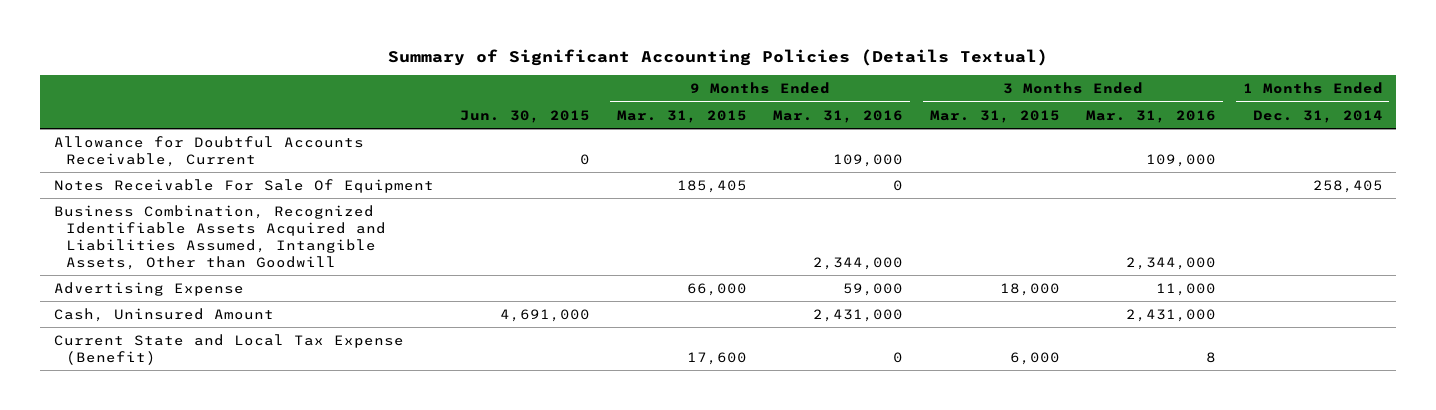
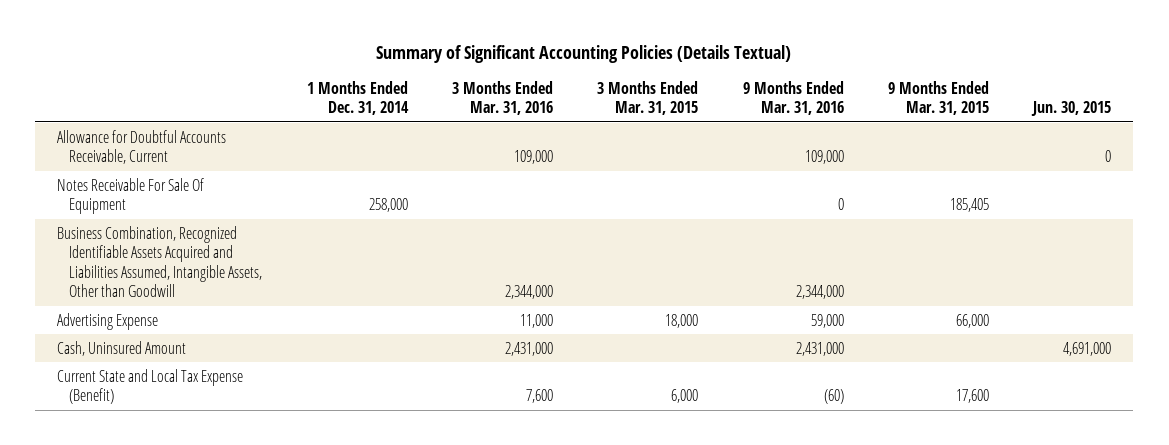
- | Jun. 30, 2015 | 9 Months Ended Mar. 31, 2015 | 9 Months Ended Mar. 31, 2016 | 3 Months Ended Mar. 31, 2015 | 3 Months Ended Mar. 31, 2016 | 1 Months Ended Dec. 31, 2014
+ | 1 Months Ended Dec. 31, 2014 | 3 Months Ended Mar. 31, 2016 | 3 Months Ended Mar. 31, 2015 | 9 Months Ended Mar. 31, 2016 | 9 Months Ended Mar. 31, 2015 | Jun. 30, 2015
- Notes Receivable For Sale Of Equipment | | 185,405 | 0 | | | 258,405
+ Notes Receivable For Sale Of Equipment | 258,000 | | | 0 | 185,405 |
- Current State and Local Tax Expense (Benefit) | | 17,600 | 0 | 6,000 | 8 |
+ Current State and Local Tax Expense (Benefit) | | 7,600 | 6,000 | (60) | 17,600 |

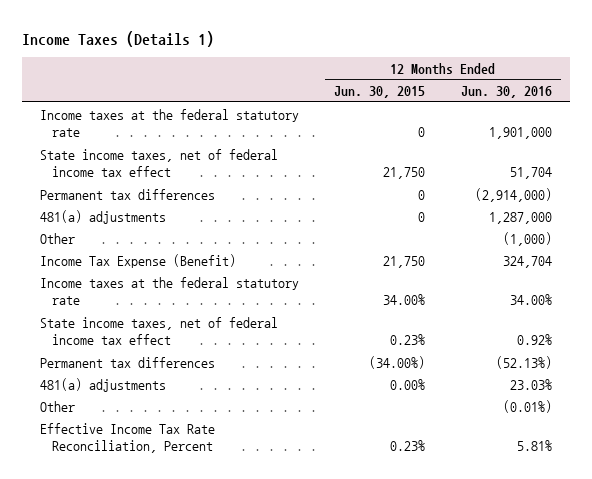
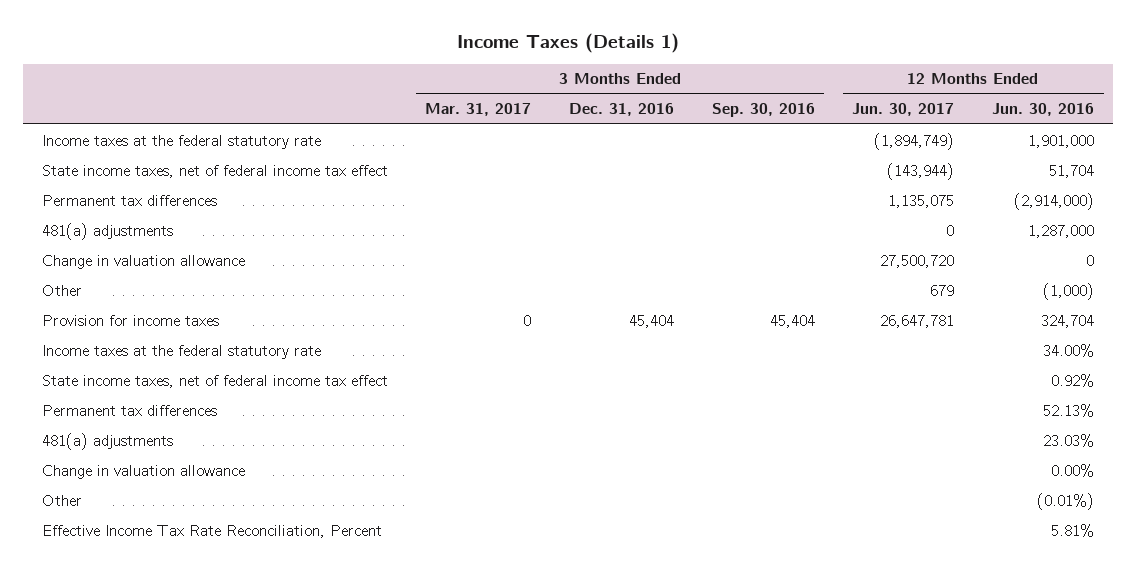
- | 12 Months Ended Jun. 30, 2015 | 12 Months Ended Jun. 30, 2016
+ | 3 Months Ended Mar. 31, 2017 | 3 Months Ended Dec. 31, 2016 | 3 Months Ended Sep. 30, 2016 | 12 Months Ended Jun. 30, 2017 | 12 Months Ended Jun. 30, 2016
+ Change in valuation allowance | | | | 27,500,720 | 0
- Income Tax Expense (Benefit) | 21,750 | 324,704
+ Provision for income taxes | 0 | 45,404 | 45,404 | 26,647,781 | 324,704
- Permanent tax differences | (34.00%) | (52.13%)
+ Permanent tax differences | | | | | 52.13%
+ Change in valuation allowance | | | | | 0.00%

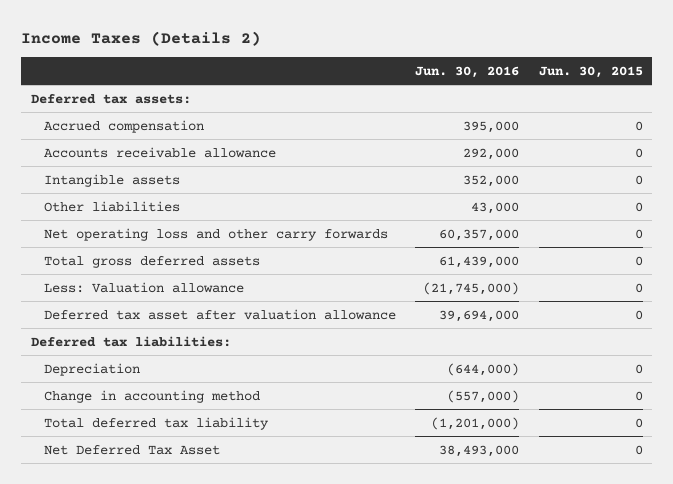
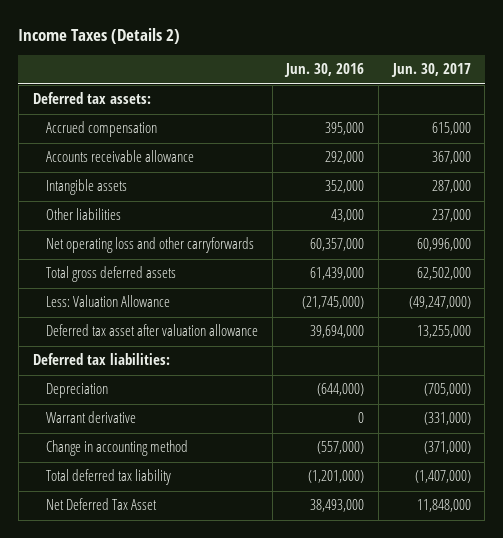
- | Jun. 30, 2016 | Jun. 30, 2015
+ | Jun. 30, 2016 | Jun. 30, 2017
- Net operating loss and other carry forwards | 60,357,000 | 0
+ Net operating loss and other carryforwards | 60,357,000 | 60,996,000
- Less: Valuation allowance | (21,745,000) | 0
+ Less: Valuation Allowance | (21,745,000) | (49,247,000)
+ Warrant derivative | 0 | (331,000)

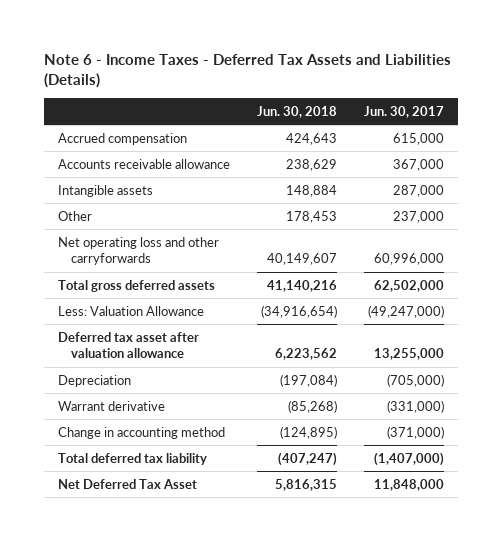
- Income Taxes (Details 2)
+ Note 6 - Income Taxes - Deferred Tax Assets and Liabilities (Details)
- | Jun. 30, 2016 | Jun. 30, 2017
+ | Jun. 30, 2018 | Jun. 30, 2017
- Deferred tax assets:
- Other liabilities | 43,000 | 237,000
+ Other | 178,453 | 237,000
- Deferred tax liabilities:

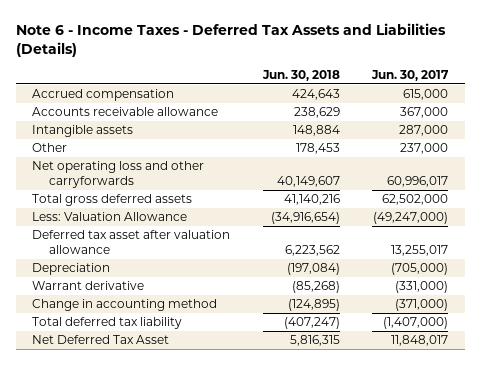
- Net operating loss and other carryforwards | 40,149,607 | 60,996,000
+ Net operating loss and other carryforwards | 40,149,607 | 60,996,017
- Deferred tax asset after valuation allowance | 6,223,562 | 13,255,000
+ Deferred tax asset after valuation allowance | 6,223,562 | 13,255,017
- Net Deferred Tax Asset | 5,816,315 | 11,848,000
+ Net Deferred Tax Asset | 5,816,315 | 11,848,017

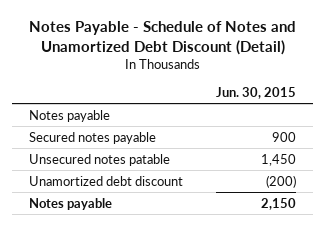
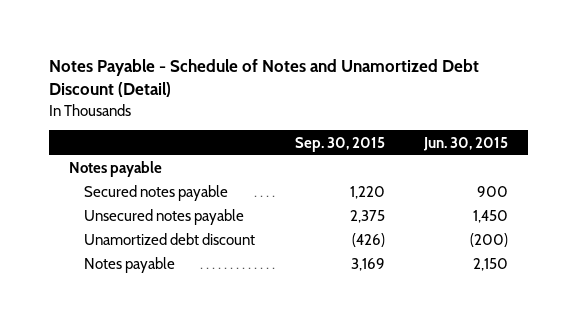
- | Jun. 30, 2015
+ | Sep. 30, 2015 | Jun. 30, 2015
- Unsecured notes patable | 1,450
+ Unsecured notes payable | 2,375 | 1,450

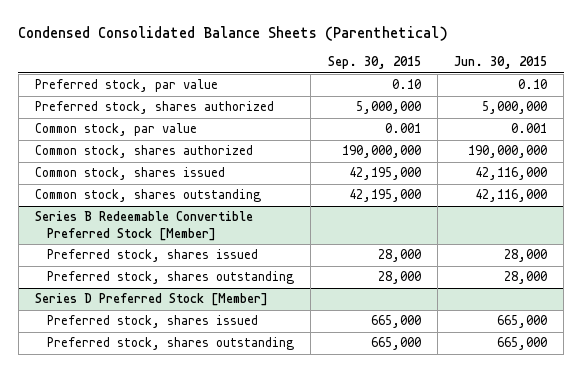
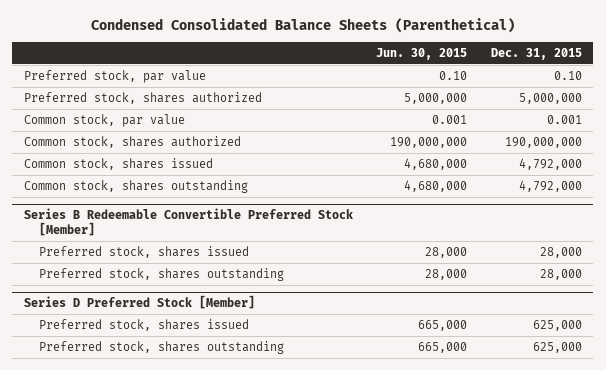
- | Sep. 30, 2015 | Jun. 30, 2015
+ | Jun. 30, 2015 | Dec. 31, 2015
- Common stock, shares issued | 42,195,000 | 42,116,000
- Common stock, shares outstanding | 42,195,000 | 42,116,000
+ Common stock, shares issued | 4,680,000 | 4,792,000
+ Common stock, shares outstanding | 4,680,000 | 4,792,000

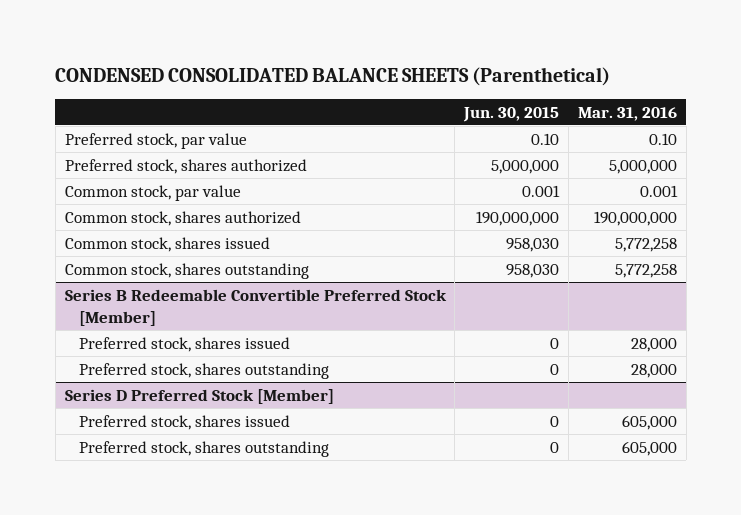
- Condensed Consolidated Balance Sheets (Parenthetical)
+ CONDENSED CONSOLIDATED BALANCE SHEETS (Parenthetical)
- | Jun. 30, 2015 | Dec. 31, 2015
+ | Jun. 30, 2015 | Mar. 31, 2016
- Common stock, shares issued | 4,680,000 | 4,792,000
- Common stock, shares outstanding | 4,680,000 | 4,792,000
+ Common stock, shares issued | 958,030 | 5,772,258
+ Common stock, shares outstanding | 958,030 | 5,772,258
@ Series B Redeemable Convertible Preferred Stock [Member]
- Preferred stock, shares issued | 28,000 | 28,000
- Preferred stock, shares outstanding | 28,000 | 28,000
+ Preferred stock, shares issued | 0 | 28,000
+ Preferred stock, shares outstanding | 0 | 28,000
@ Series D Preferred Stock [Member]
- Preferred stock, shares issued | 665,000 | 625,000
- Preferred stock, shares outstanding | 665,000 | 625,000
+ Preferred stock, shares issued | 0 | 605,000
+ Preferred stock, shares outstanding | 0 | 605,000

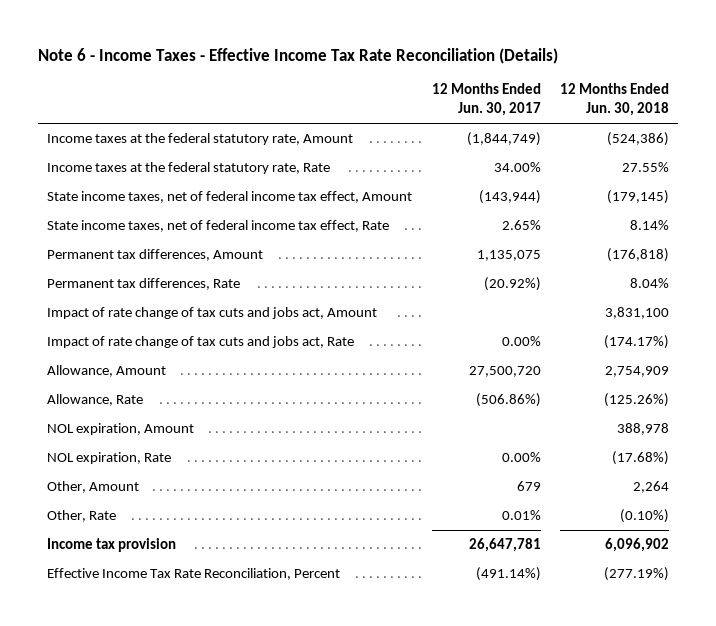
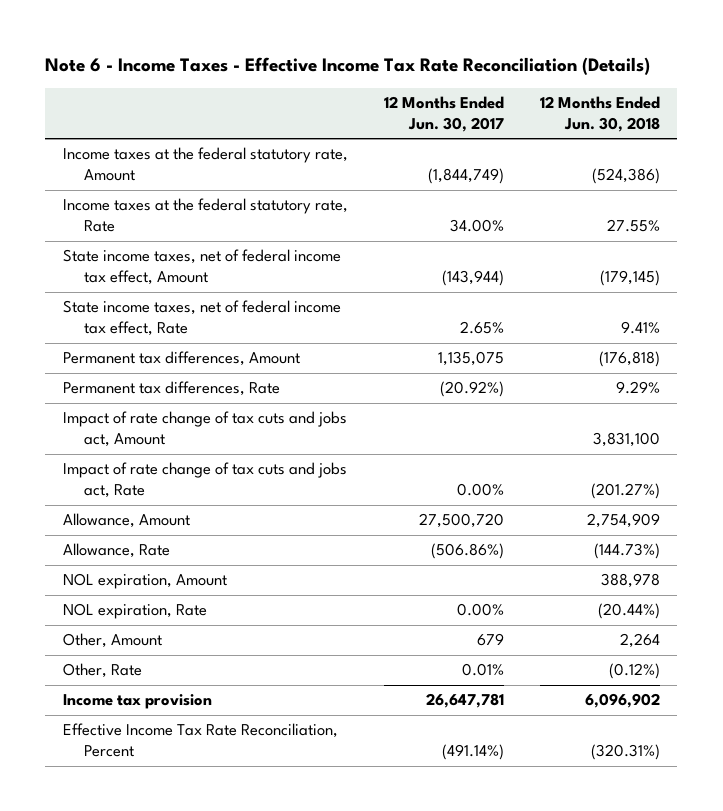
- State income taxes, net of federal income tax effect, Rate | 2.65% | 8.14%
+ State income taxes, net of federal income tax effect, Rate | 2.65% | 9.41%
- Permanent tax differences, Rate | (20.92%) | 8.04%
+ Permanent tax differences, Rate | (20.92%) | 9.29%
- Impact of rate change of tax cuts and jobs act, Rate | 0.00% | (174.17%)
+ Impact of rate change of tax cuts and jobs act, Rate | 0.00% | (201.27%)
- Allowance, Rate | (506.86%) | (125.26%)
+ Allowance, Rate | (506.86%) | (144.73%)
- NOL expiration, Rate | 0.00% | (17.68%)
+ NOL expiration, Rate | 0.00% | (20.44%)
- Other, Rate | 0.01% | (0.10%)
+ Other, Rate | 0.01% | (0.12%)
- Effective Income Tax Rate Reconciliation, Percent | (491.14%) | (277.19%)
+ Effective Income Tax Rate Reconciliation, Percent | (491.14%) | (320.31%)

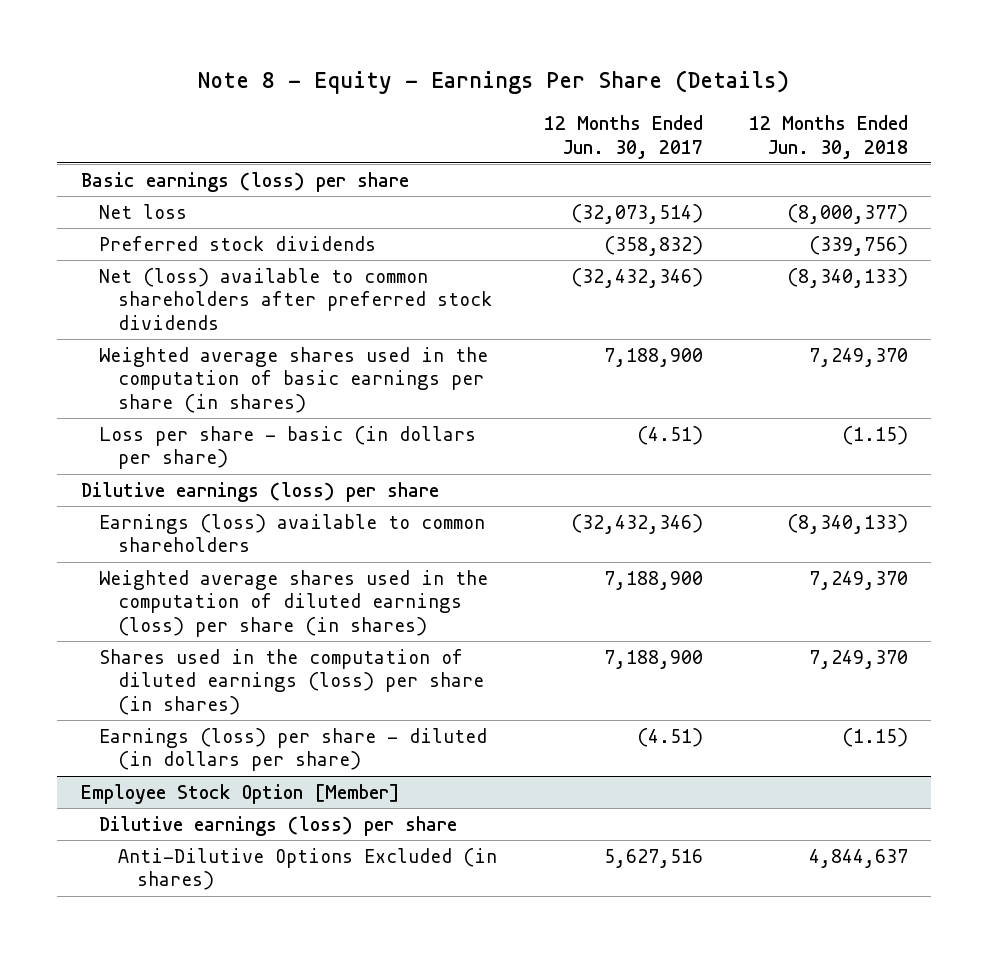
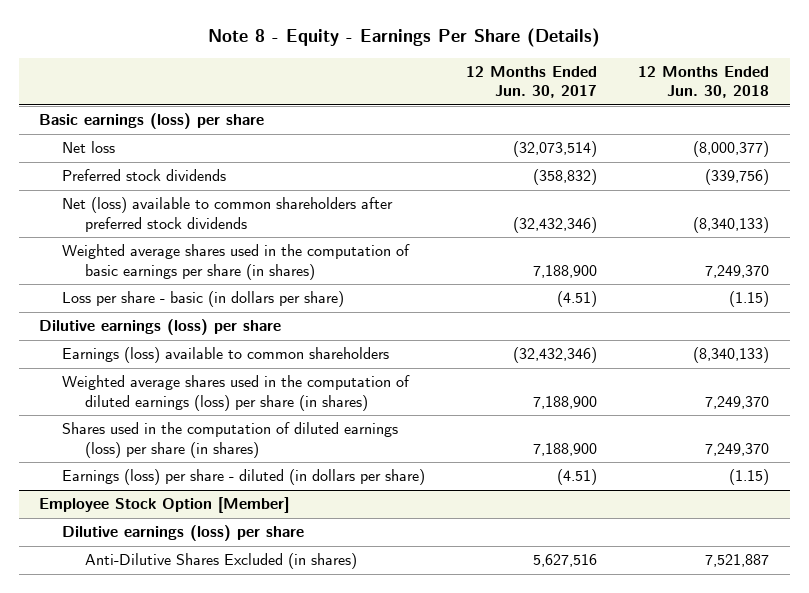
@ Employee Stock Option [Member]
- Anti-Dilutive Options Excluded (in shares) | 5,627,516 | 4,844,637
+ Anti-Dilutive Shares Excluded (in shares) | 5,627,516 | 7,521,887

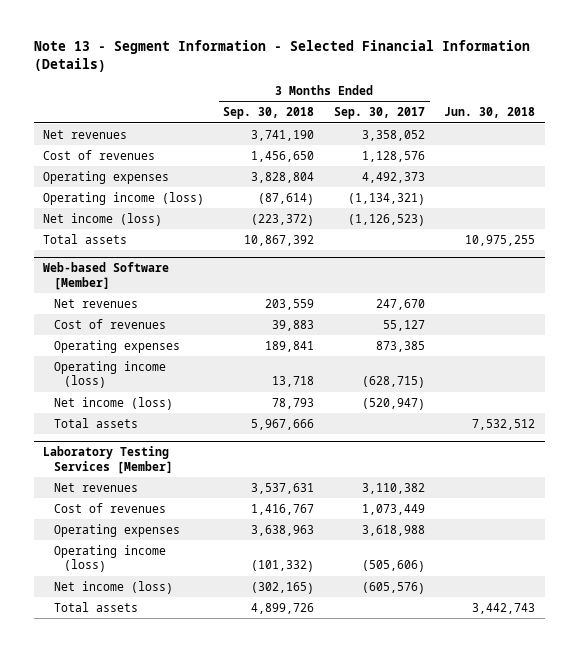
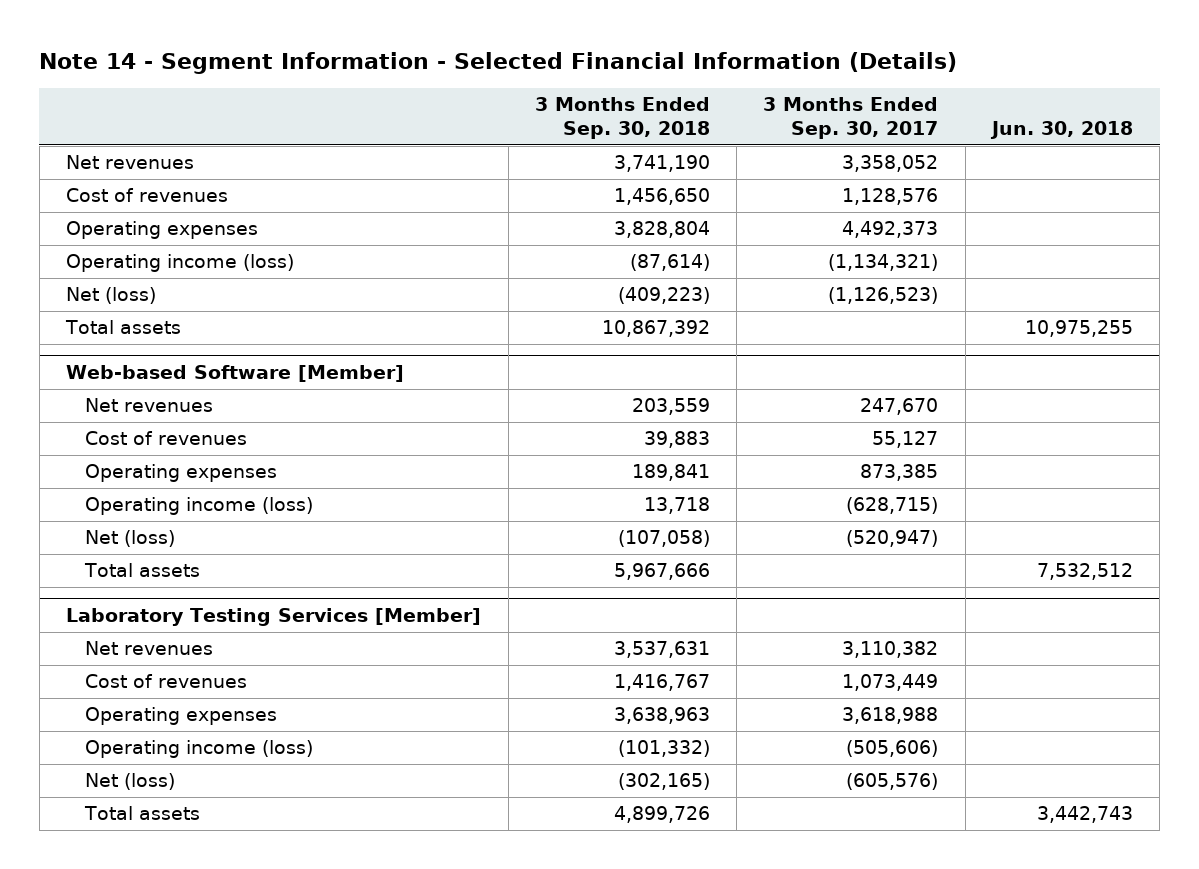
- Note 13 - Segment Information - Selected Financial Information (Details)
+ Note 14 - Segment Information - Selected Financial Information (Details)
- Net income (loss) | (223,372) | (1,126,523) |
+ Net (loss) | (409,223) | (1,126,523) |
@ Web-based Software [Member]
- Net income (loss) | 78,793 | (520,947) |
+ Net (loss) | (107,058) | (520,947) |
@ Laboratory Testing Services [Member]
- Net income (loss) | (302,165) | (605,576) |
+ Net (loss) | (302,165) | (605,576) |

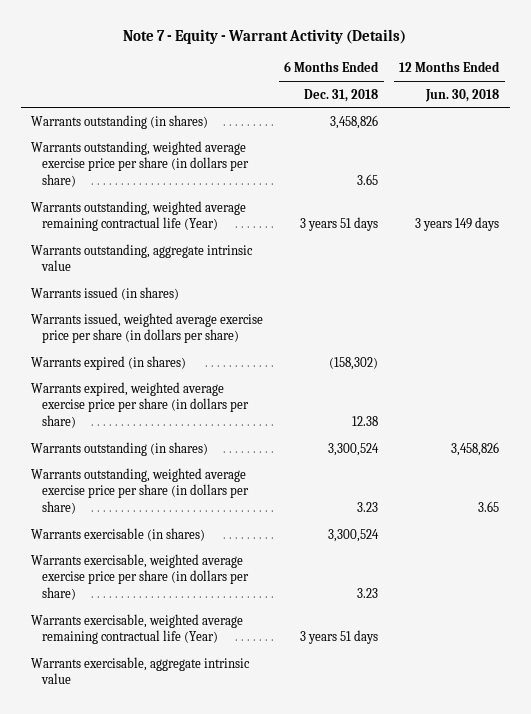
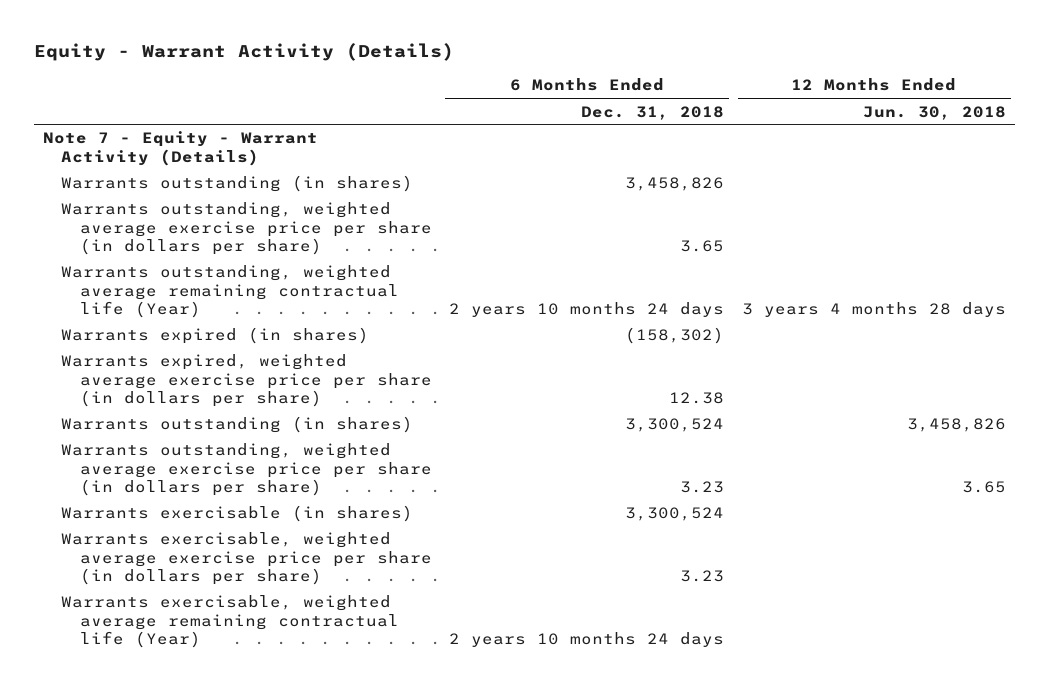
- Note 7 - Equity - Warrant Activity (Details)
+ Equity - Warrant Activity (Details)
+ Note 7 - Equity - Warrant Activity (Details)
- Warrants outstanding, weighted average remaining contractual life (Year) | 3 years 51 days | 3 years 149 days
- Warrants outstanding, aggregate intrinsic value
- Warrants issued (in shares)
- Warrants issued, weighted average exercise price per share (in dollars per share)
+ Warrants outstanding, weighted average remaining contractual life (Year) | 2 years 10 months 24 days | 3 years 4 months 28 days
- Warrants exercisable, weighted average remaining contractual life (Year) | 3 years 51 days |
- Warrants exercisable, aggregate intrinsic value
+ Warrants exercisable, weighted average remaining contractual life (Year) | 2 years 10 months 24 days |

